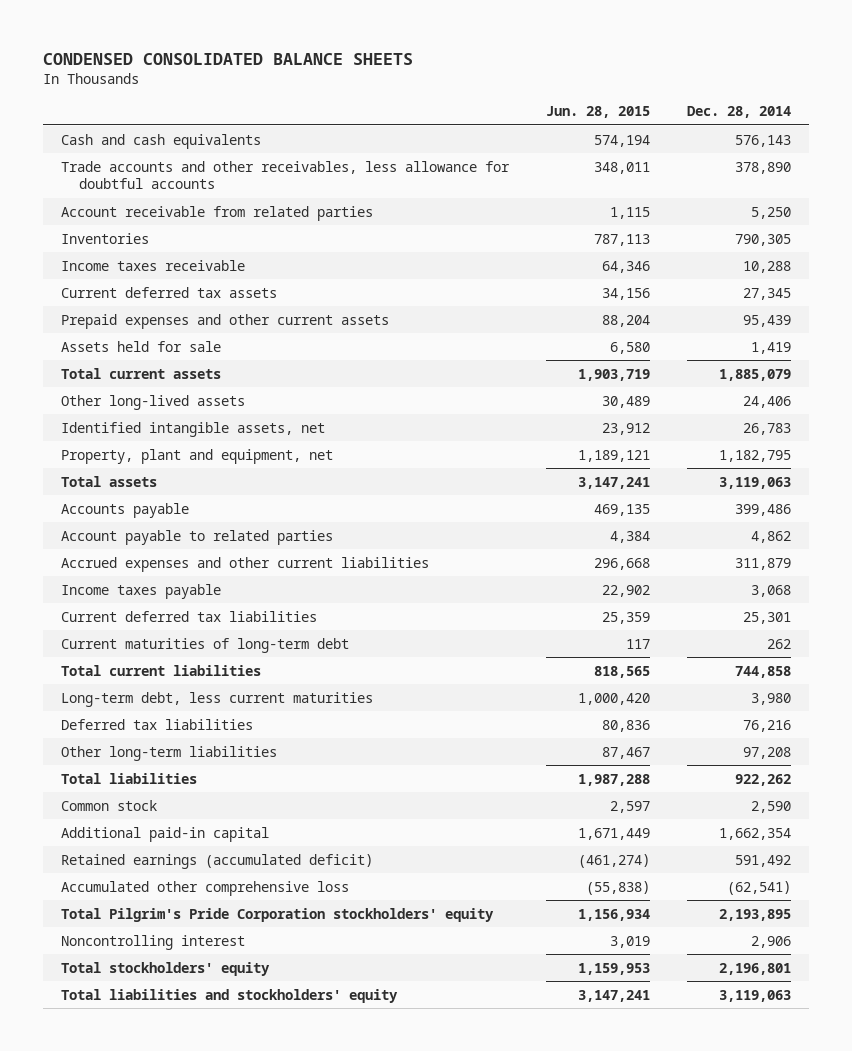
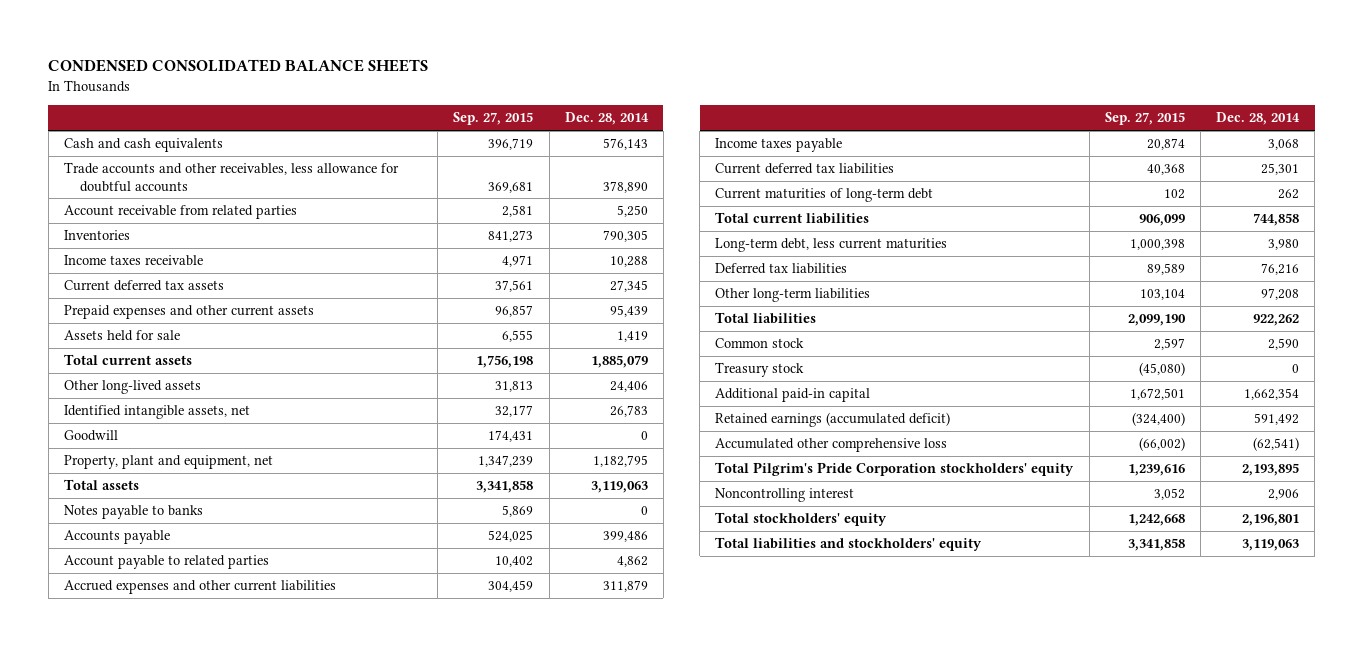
- | Jun. 28, 2015 | Dec. 28, 2014
+ | Sep. 27, 2015 | Dec. 28, 2014
+ Goodwill | 174,431 | 0
+ Notes payable to banks | 5,869 | 0
+ Treasury stock | (45,080) | 0

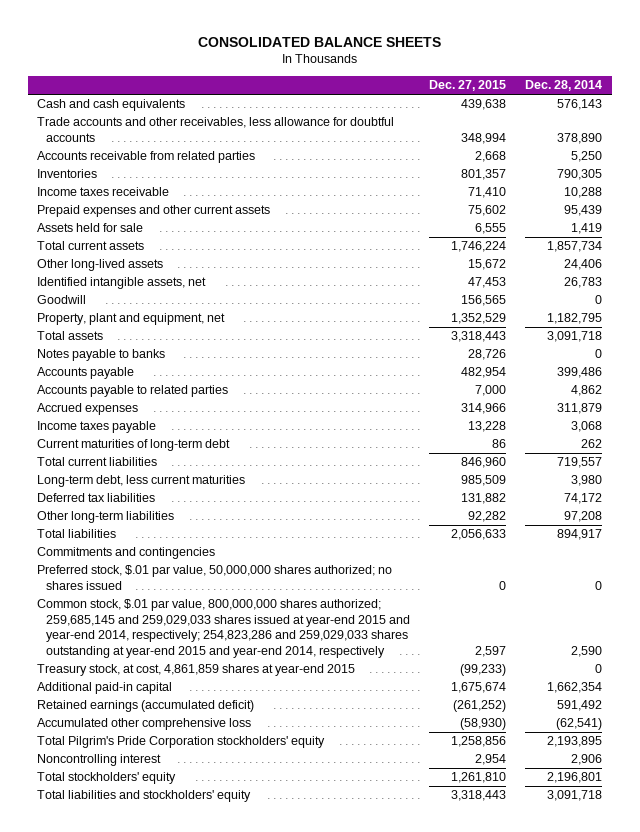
- CONDENSED CONSOLIDATED BALANCE SHEETS
+ CONSOLIDATED BALANCE SHEETS
- | Sep. 27, 2015 | Dec. 28, 2014
+ | Dec. 27, 2015 | Dec. 28, 2014
- Account receivable from related parties | 2,581 | 5,250
+ Accounts receivable from related parties | 2,668 | 5,250
- Current deferred tax assets | 37,561 | 27,345
- Total current assets | 1,756,198 | 1,885,079
+ Total current assets | 1,746,224 | 1,857,734
- Total assets | 3,341,858 | 3,119,063
+ Total assets | 3,318,443 | 3,091,718
- Account payable to related parties | 10,402 | 4,862
- Accrued expenses and other current liabilities | 304,459 | 311,879
+ Accounts payable to related parties | 7,000 | 4,862
+ Accrued expenses | 314,966 | 311,879
- Current deferred tax liabilities | 40,368 | 25,301
- Total current liabilities | 906,099 | 744,858
+ Total current liabilities | 846,960 | 719,557
- Deferred tax liabilities | 89,589 | 76,216
+ Deferred tax liabilities | 131,882 | 74,172
- Total liabilities | 2,099,190 | 922,262
- Common stock | 2,597 | 2,590
- Treasury stock | (45,080) | 0
+ Total liabilities | 2,056,633 | 894,917
+ Commitments and contingencies
+ Preferred stock, $.01 par value, 50,000,000 shares authorized; no shares issued | 0 | 0
+ Common stock, $.01 par value, 800,000,000 shares authorized; 259,685,145 and 259,029,033 shares issued at year-end 2015 and year-end 2014, respectively; 254,823,286 and 259,029,033 shares outstanding at year-end 2015 and year-end 2014, respectively | 2,597 | 2,590
+ Treasury stock, at cost, 4,861,859 shares at year-end 2015 | (99,233) | 0
- Total liabilities and stockholders' equity | 3,341,858 | 3,119,063
+ Total liabilities and stockholders' equity | 3,318,443 | 3,091,718

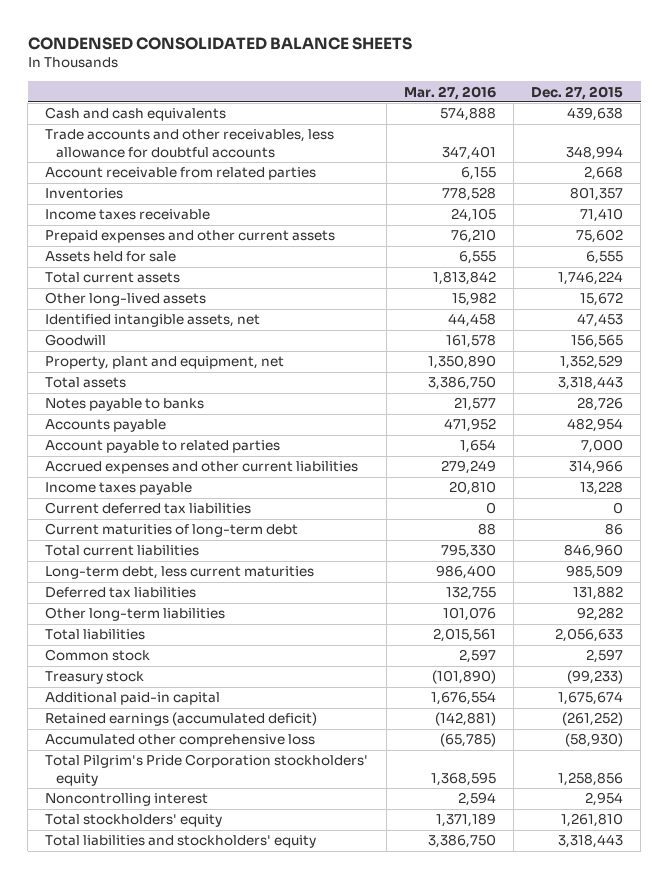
- CONSOLIDATED BALANCE SHEETS
+ CONDENSED CONSOLIDATED BALANCE SHEETS
- | Dec. 27, 2015 | Dec. 28, 2014
+ | Mar. 27, 2016 | Dec. 27, 2015
- Accounts receivable from related parties | 2,668 | 5,250
+ Account receivable from related parties | 6,155 | 2,668
- Accounts payable to related parties | 7,000 | 4,862
- Accrued expenses | 314,966 | 311,879
+ Account payable to related parties | 1,654 | 7,000
+ Accrued expenses and other current liabilities | 279,249 | 314,966
+ Current deferred tax liabilities | 0 | 0
- Commitments and contingencies
- Preferred stock, $.01 par value, 50,000,000 shares authorized; no shares issued | 0 | 0
- Common stock, $.01 par value, 800,000,000 shares authorized; 259,685,145 and 259,029,033 shares issued at year-end 2015 and year-end 2014, respectively; 254,823,286 and 259,029,033 shares outstanding at year-end 2015 and year-end 2014, respectively | 2,597 | 2,590
- Treasury stock, at cost, 4,861,859 shares at year-end 2015 | (99,233) | 0
+ Common stock | 2,597 | 2,597
+ Treasury stock | (101,890) | (99,233)

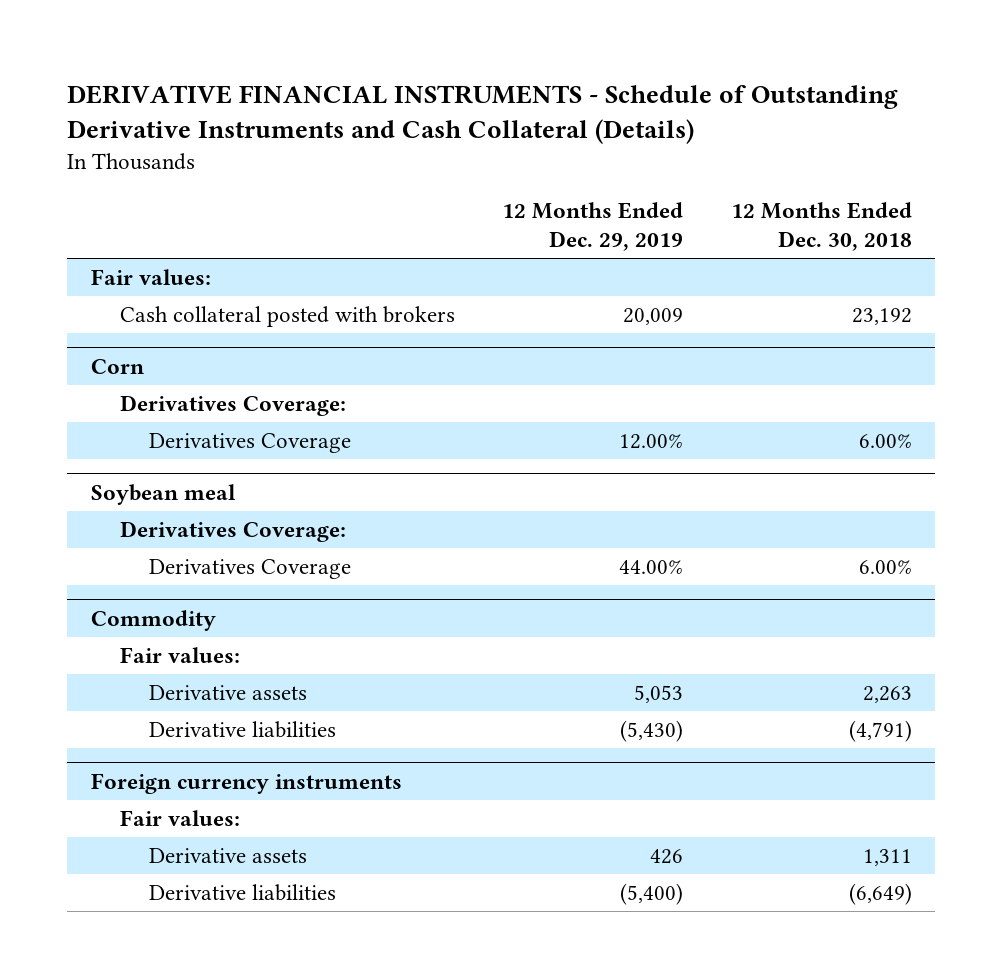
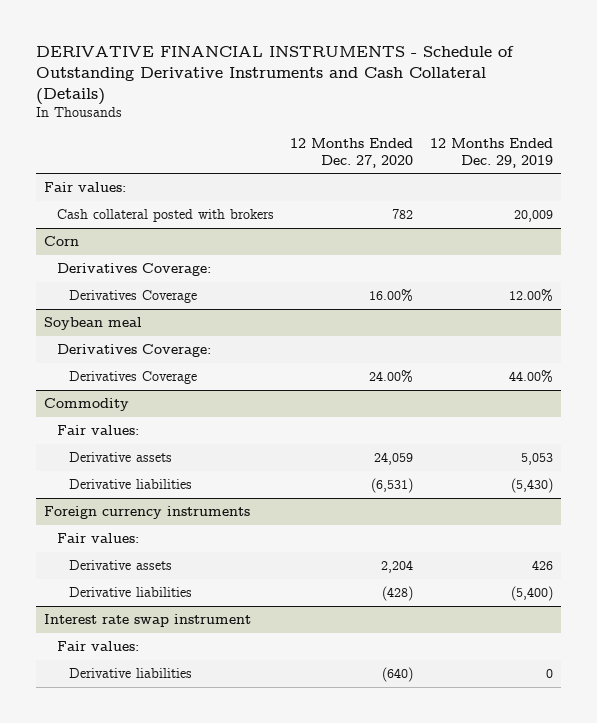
- | 12 Months Ended Dec. 29, 2019 | 12 Months Ended Dec. 30, 2018
+ | 12 Months Ended Dec. 27, 2020 | 12 Months Ended Dec. 29, 2019
+ Interest rate swap instrument
+ Fair values:
+ Derivative liabilities | (640) | 0

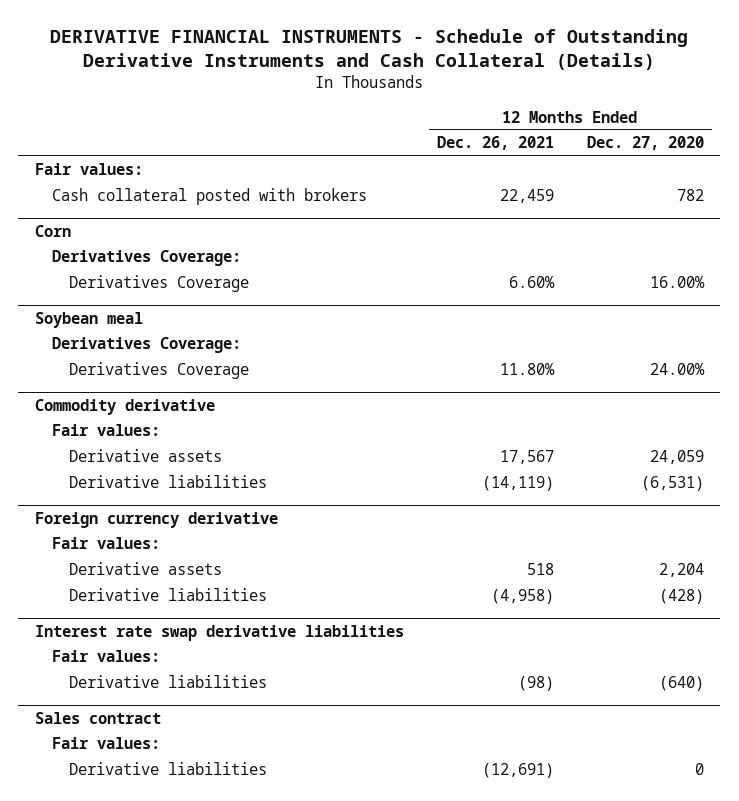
- | 12 Months Ended Dec. 27, 2020 | 12 Months Ended Dec. 29, 2019
+ | 12 Months Ended Dec. 26, 2021 | 12 Months Ended Dec. 27, 2020
- Commodity
+ Commodity derivative
- Foreign currency instruments
+ Foreign currency derivative
- Interest rate swap instrument
+ Interest rate swap derivative liabilities
+ Sales contract
+ Fair values:
+ Derivative liabilities | (12,691) | 0

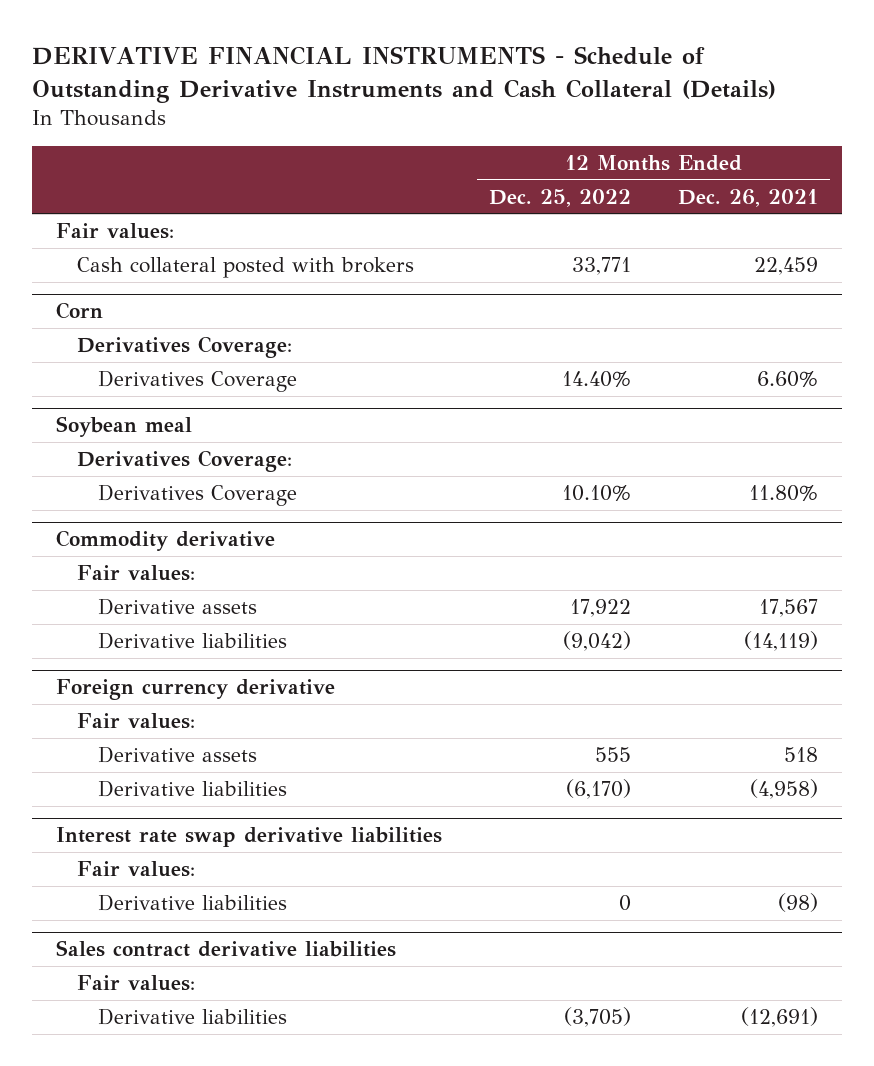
- | 12 Months Ended Dec. 26, 2021 | 12 Months Ended Dec. 27, 2020
+ | 12 Months Ended Dec. 25, 2022 | 12 Months Ended Dec. 26, 2021
- Sales contract
+ Sales contract derivative liabilities

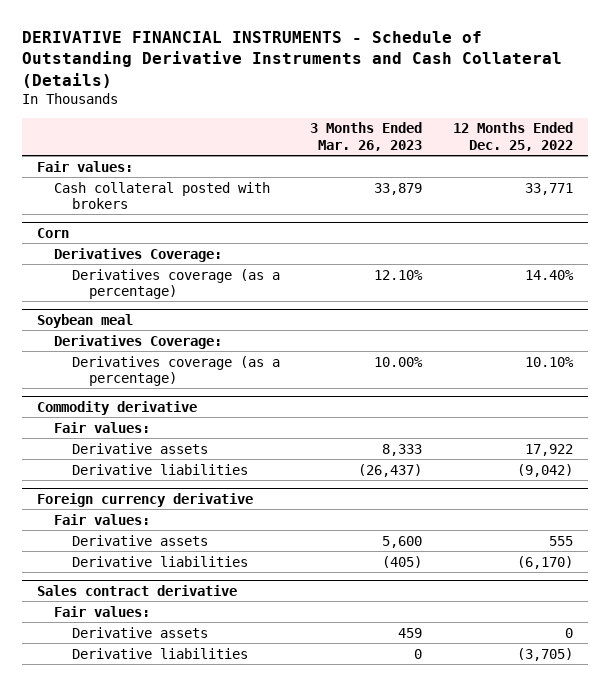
- | 12 Months Ended Dec. 25, 2022 | 12 Months Ended Dec. 26, 2021
+ | 3 Months Ended Mar. 26, 2023 | 12 Months Ended Dec. 25, 2022
@ Corn
- Derivatives Coverage | 14.40% | 6.60%
+ Derivatives coverage (as a percentage) | 12.10% | 14.40%
@ Soybean meal
- Derivatives Coverage | 10.10% | 11.80%
+ Derivatives coverage (as a percentage) | 10.00% | 10.10%
- Interest rate swap derivative liabilities
- Fair values:
- Derivative liabilities | 0 | (98)
- Sales contract derivative liabilities
+ Sales contract derivative
+ Derivative assets | 459 | 0

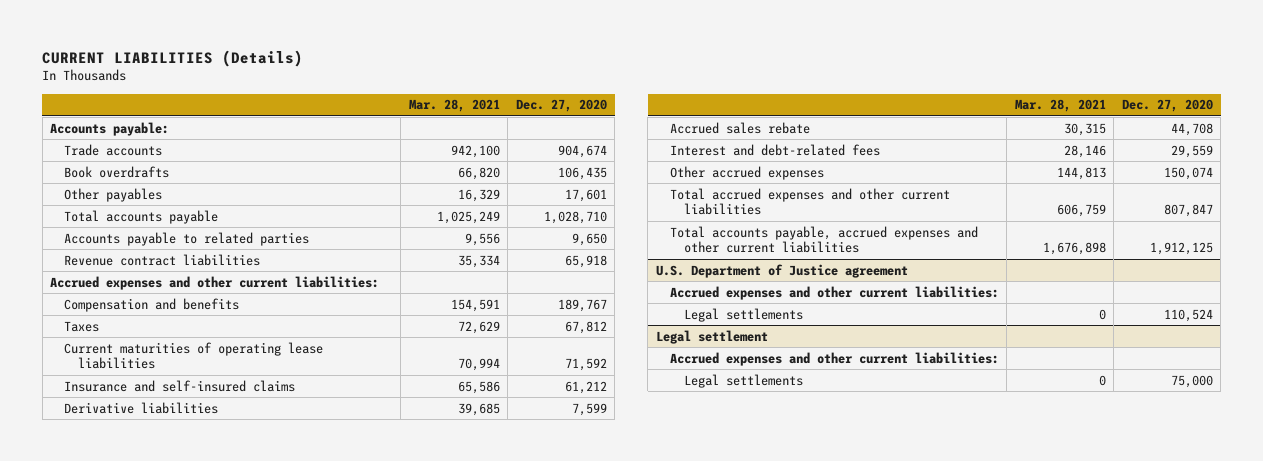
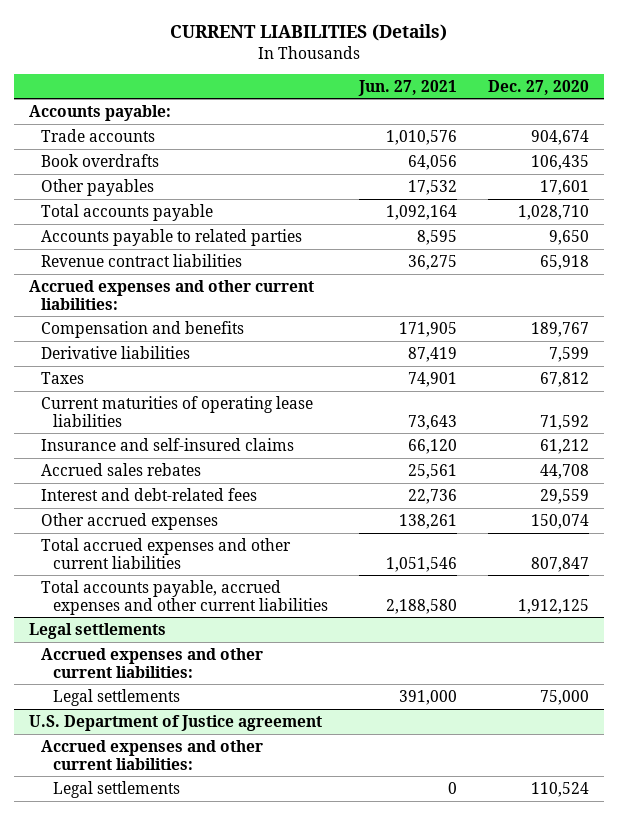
- | Mar. 28, 2021 | Dec. 27, 2020
+ | Jun. 27, 2021 | Dec. 27, 2020
moved up: Derivative liabilities | 87,419 | 7,599
- Accrued sales rebate | 30,315 | 44,708
+ Accrued sales rebates | 25,561 | 44,708
+ Legal settlements
+ Accrued expenses and other current liabilities:
+ Legal settlements | 391,000 | 75,000
- Legal settlement
- Accrued expenses and other current liabilities:
- Legal settlements | 0 | 75,000

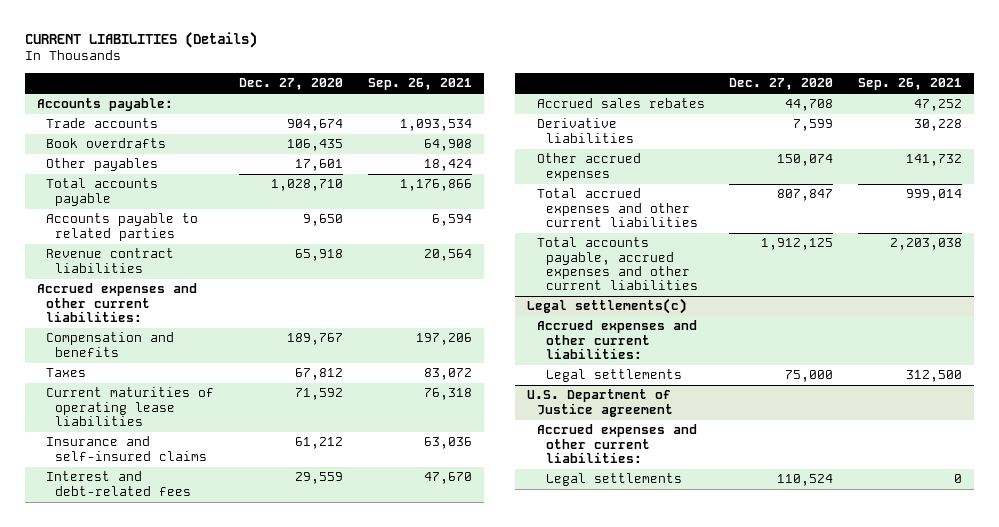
- | Jun. 27, 2021 | Dec. 27, 2020
+ | Dec. 27, 2020 | Sep. 26, 2021
moved down: Accrued sales rebates | 44,708 | 47,252
moved down: Derivative liabilities | 7,599 | 30,228
- Legal settlements
+ Legal settlements(c)

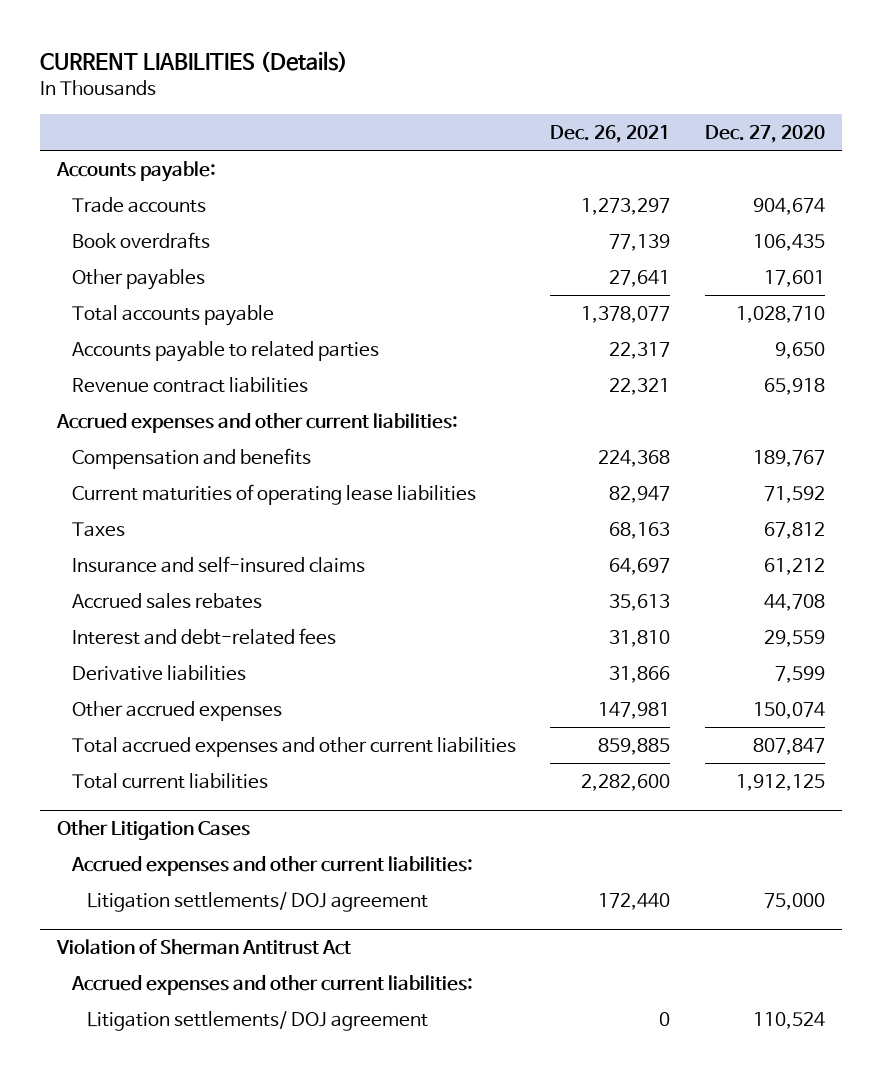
- | Dec. 27, 2020 | Sep. 26, 2021
+ | Dec. 26, 2021 | Dec. 27, 2020
moved down: Taxes | 68,163 | 67,812
moved down: Interest and debt-related fees | 31,810 | 29,559
- Total accounts payable, accrued expenses and other current liabilities | 1,912,125 | 2,203,038
- Legal settlements(c)
+ Total current liabilities | 2,282,600 | 1,912,125
+ Other Litigation Cases
- Legal settlements | 75,000 | 312,500
- U.S. Department of Justice agreement
+ Litigation settlements/ DOJ agreement | 172,440 | 75,000
+ Violation of Sherman Antitrust Act
- Legal settlements | 110,524 | 0
+ Litigation settlements/ DOJ agreement | 0 | 110,524

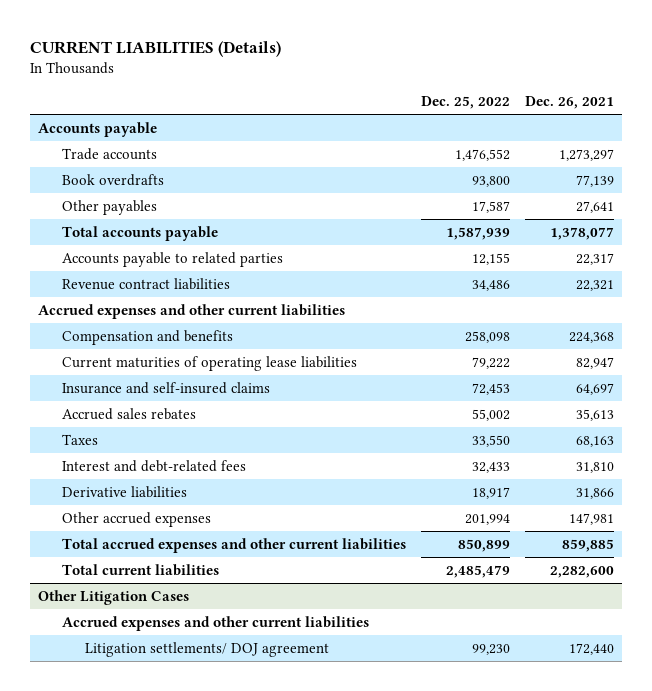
- | Dec. 26, 2021 | Dec. 27, 2020
+ | Dec. 25, 2022 | Dec. 26, 2021
- Accounts payable:
+ Accounts payable
- Accrued expenses and other current liabilities:
+ Accrued expenses and other current liabilities
moved down: Taxes | 33,550 | 68,163
@ Other Litigation Cases
- Accrued expenses and other current liabilities:
+ Accrued expenses and other current liabilities
- Violation of Sherman Antitrust Act
- Accrued expenses and other current liabilities:
- Litigation settlements/ DOJ agreement | 0 | 110,524

